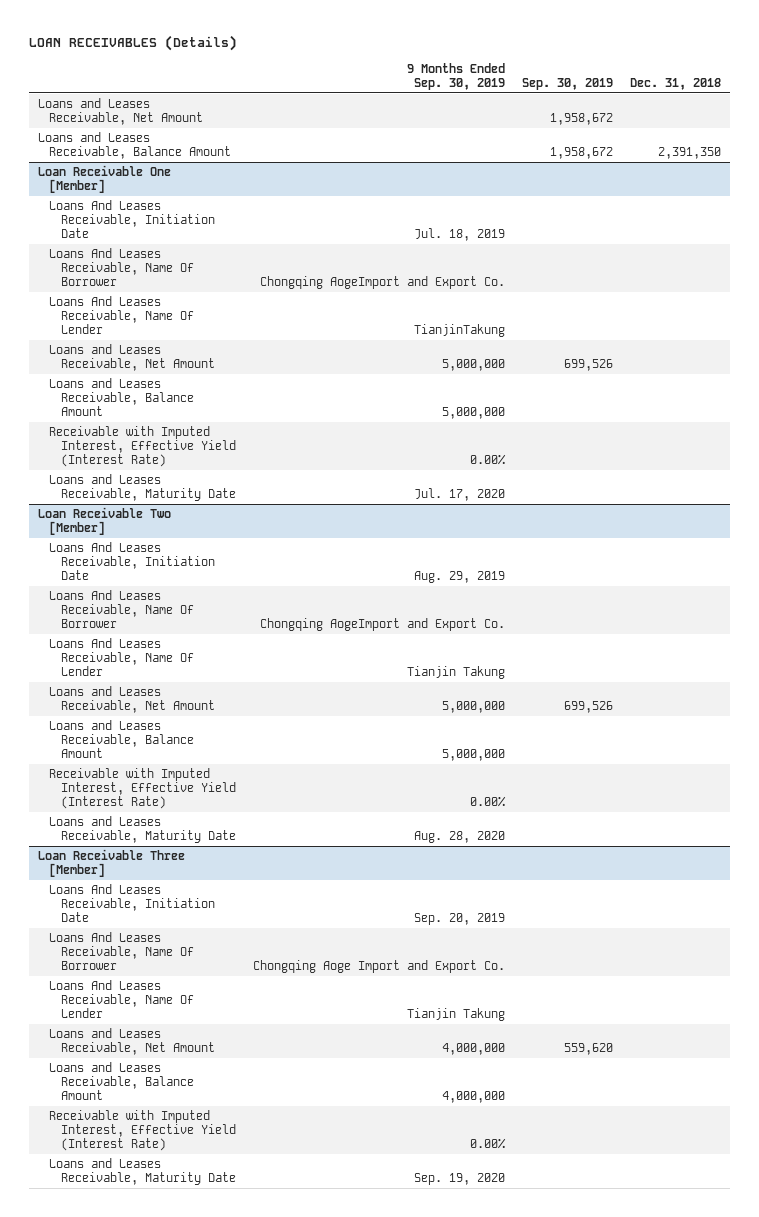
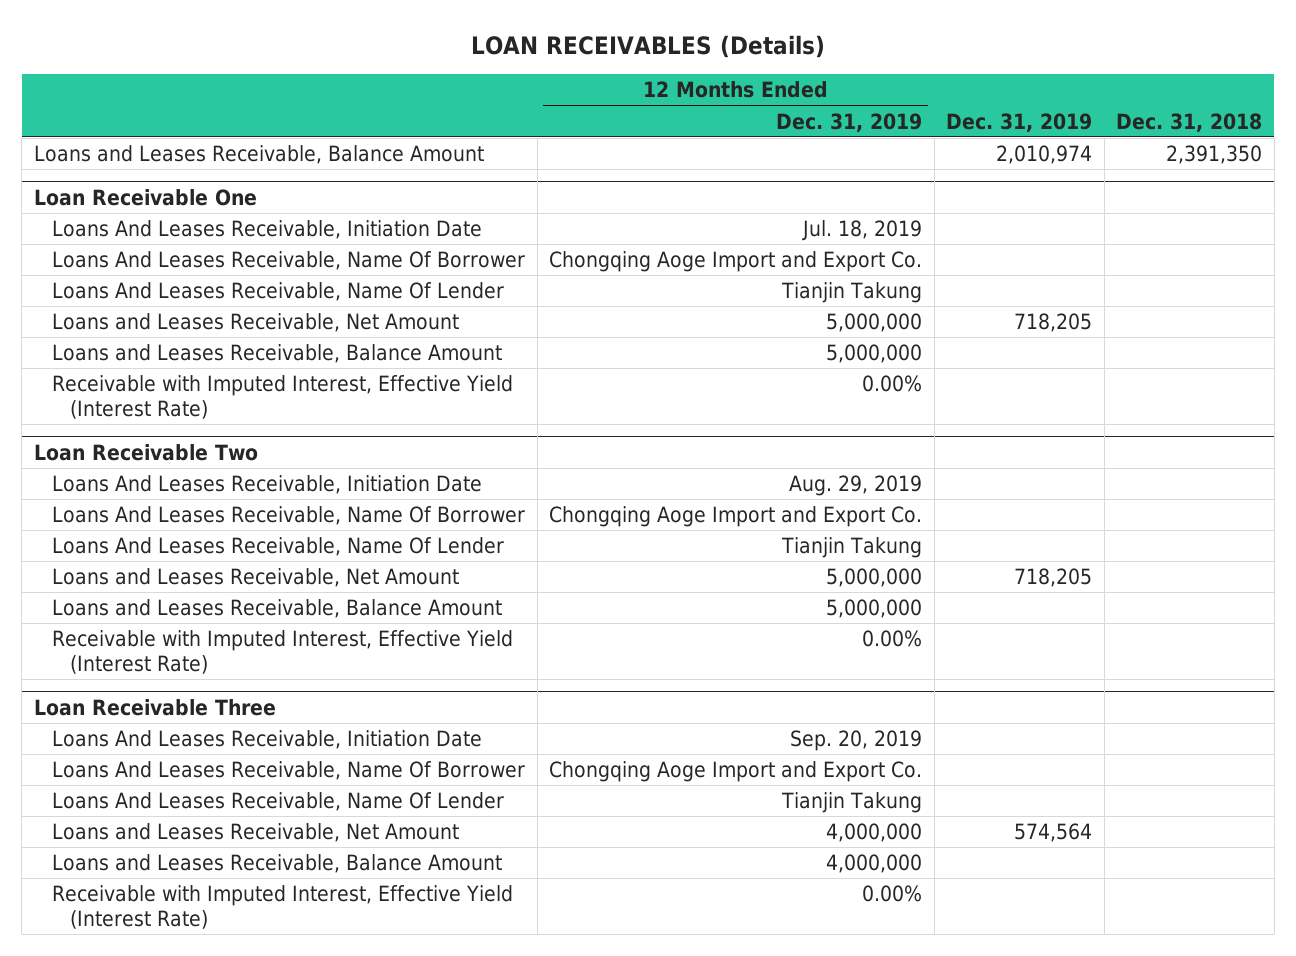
- | 9 Months Ended Sep. 30, 2019 | Sep. 30, 2019 | Dec. 31, 2018
+ | 12 Months Ended Dec. 31, 2019 | Dec. 31, 2019 | Dec. 31, 2018
- Loans and Leases Receivable, Net Amount | | 1,958,672 |
- Loan Receivable One [Member]
+ Loan Receivable One
- Loans and Leases Receivable, Maturity Date | Jul. 17, 2020 | |
- Loan Receivable Two [Member]
+ Loan Receivable Two
- Loans and Leases Receivable, Maturity Date | Aug. 28, 2020 | |
- Loan Receivable Three [Member]
+ Loan Receivable Three
- Loans and Leases Receivable, Maturity Date | Sep. 19, 2020 | |

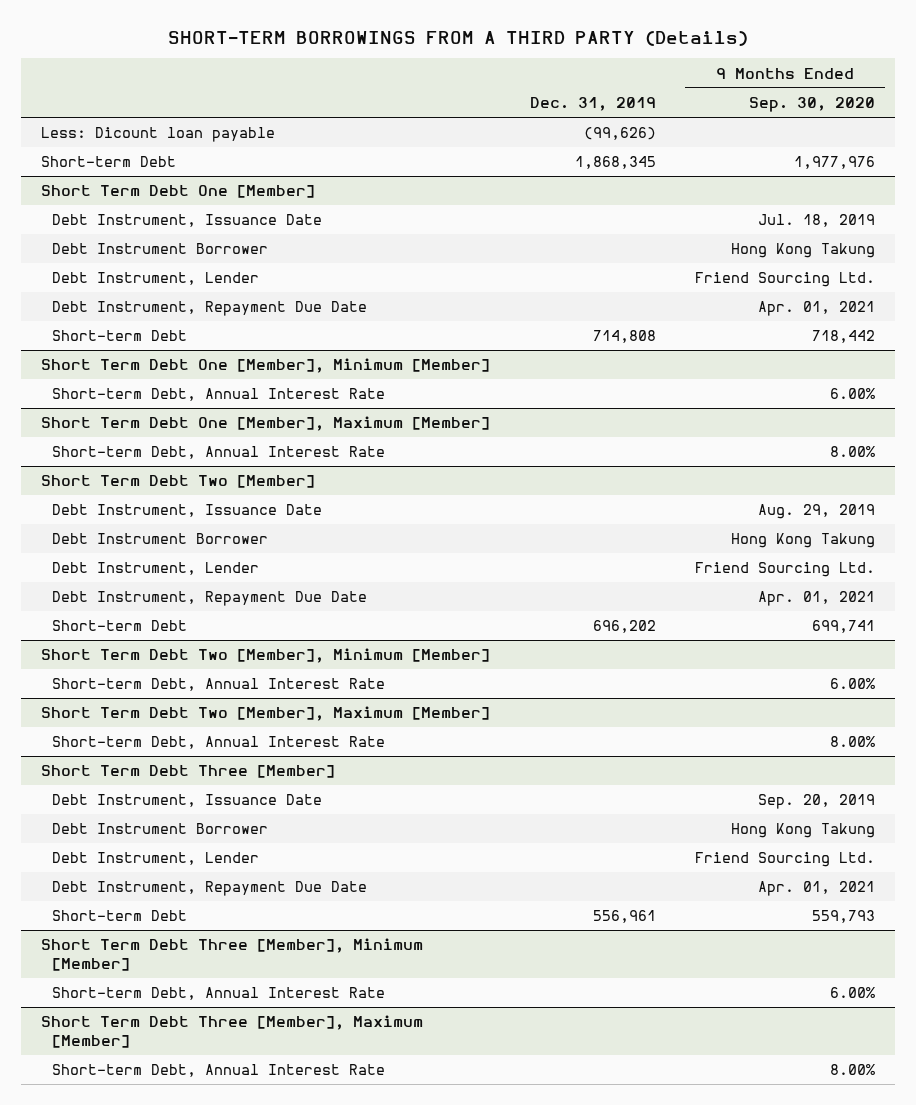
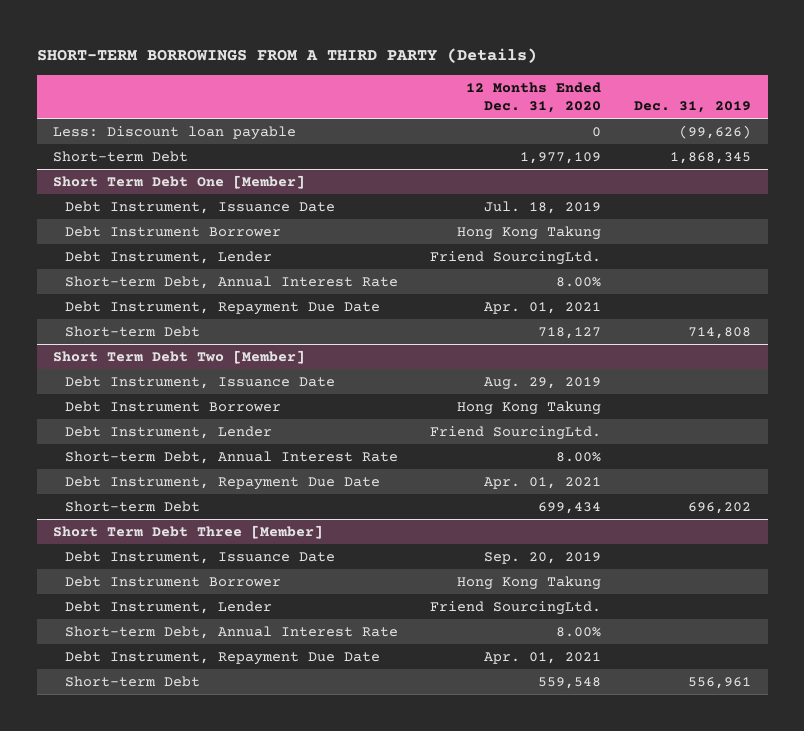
- | Dec. 31, 2019 | 9 Months Ended Sep. 30, 2020
+ | 12 Months Ended Dec. 31, 2020 | Dec. 31, 2019
- Less: Dicount loan payable | (99,626) |
+ Less: Discount loan payable | 0 | (99,626)
@ Short Term Debt One [Member]
+ Short-term Debt, Annual Interest Rate | 8.00% |
- Short Term Debt One [Member], Minimum [Member]
- Short-term Debt, Annual Interest Rate | | 6.00%
- Short Term Debt One [Member], Maximum [Member]
- Short-term Debt, Annual Interest Rate | | 8.00%
@ Short Term Debt Two [Member]
+ Short-term Debt, Annual Interest Rate | 8.00% |
- Short Term Debt Two [Member], Minimum [Member]
- Short-term Debt, Annual Interest Rate | | 6.00%
- Short Term Debt Two [Member], Maximum [Member]
- Short-term Debt, Annual Interest Rate | | 8.00%
@ Short Term Debt Three [Member]
+ Short-term Debt, Annual Interest Rate | 8.00% |
- Short Term Debt Three [Member], Minimum [Member]
- Short-term Debt, Annual Interest Rate | | 6.00%
- Short Term Debt Three [Member], Maximum [Member]
- Short-term Debt, Annual Interest Rate | | 8.00%

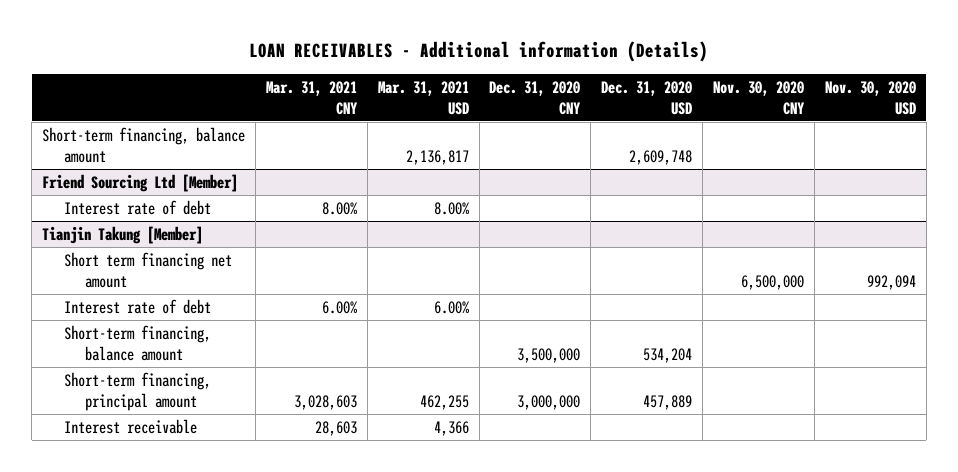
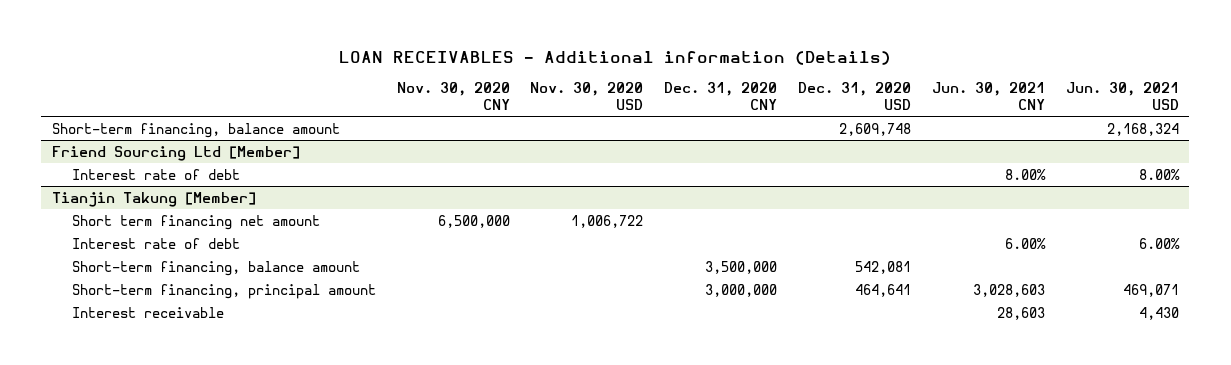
- | Mar. 31, 2021 CNY | Mar. 31, 2021 USD | Dec. 31, 2020 CNY | Dec. 31, 2020 USD | Nov. 30, 2020 CNY | Nov. 30, 2020 USD
+ | Nov. 30, 2020 CNY | Nov. 30, 2020 USD | Dec. 31, 2020 CNY | Dec. 31, 2020 USD | Jun. 30, 2021 CNY | Jun. 30, 2021 USD
@ Tianjin Takung [Member]
- Short term financing net amount | | | | | 6,500,000 | 992,094
+ Short term financing net amount | 6,500,000 | 1,006,722 | | | |
- Short-term financing, balance amount | | | 3,500,000 | 534,204 | |
- Short-term financing, principal amount | 3,028,603 | 462,255 | 3,000,000 | 457,889 | |
+ Short-term financing, balance amount | | | 3,500,000 | 542,081 | |
+ Short-term financing, principal amount | | | 3,000,000 | 464,641 | 3,028,603 | 469,071

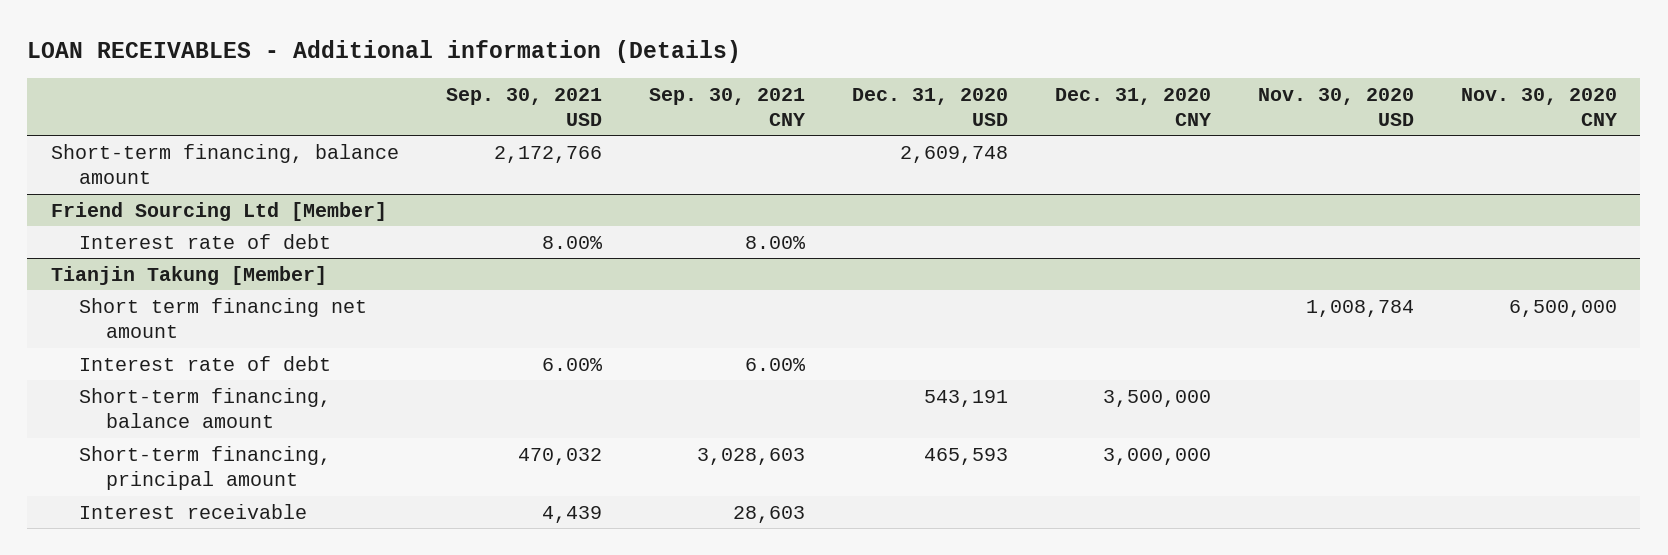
- | Nov. 30, 2020 CNY | Nov. 30, 2020 USD | Dec. 31, 2020 CNY | Dec. 31, 2020 USD | Jun. 30, 2021 CNY | Jun. 30, 2021 USD
+ | Sep. 30, 2021 USD | Sep. 30, 2021 CNY | Dec. 31, 2020 USD | Dec. 31, 2020 CNY | Nov. 30, 2020 USD | Nov. 30, 2020 CNY
@ Tianjin Takung [Member]
- Short term financing net amount | 6,500,000 | 1,006,722 | | | |
+ Short term financing net amount | | | | | 1,008,784 | 6,500,000
- Short-term financing, balance amount | | | 3,500,000 | 542,081 | |
- Short-term financing, principal amount | | | 3,000,000 | 464,641 | 3,028,603 | 469,071
+ Short-term financing, balance amount | | | 543,191 | 3,500,000 | |
+ Short-term financing, principal amount | 470,032 | 3,028,603 | 465,593 | 3,000,000 | |

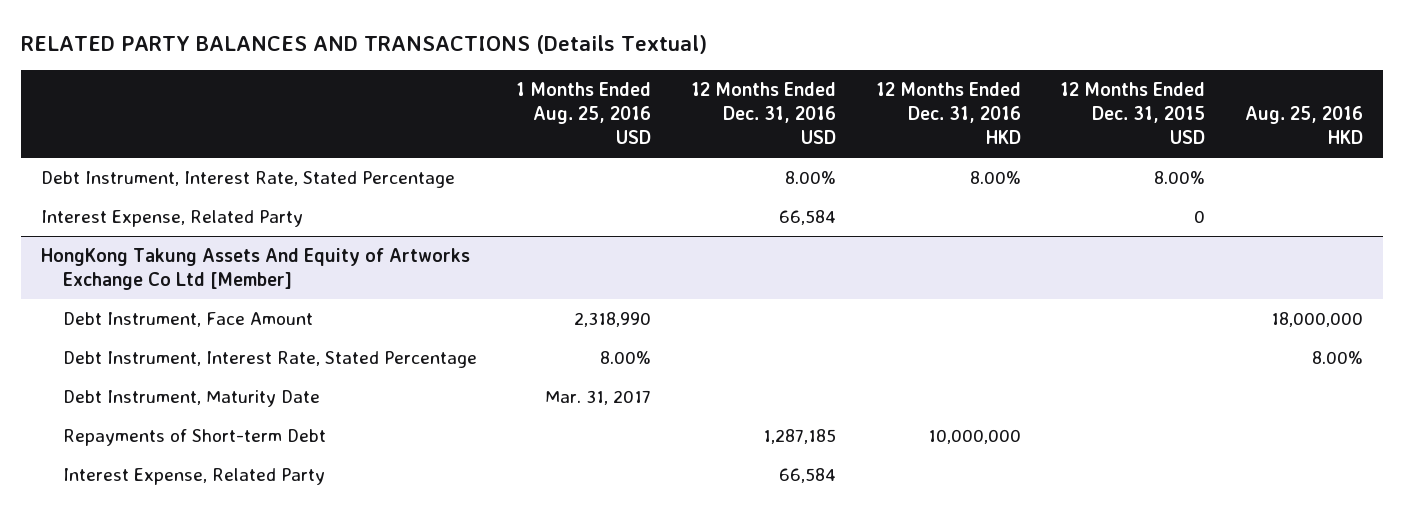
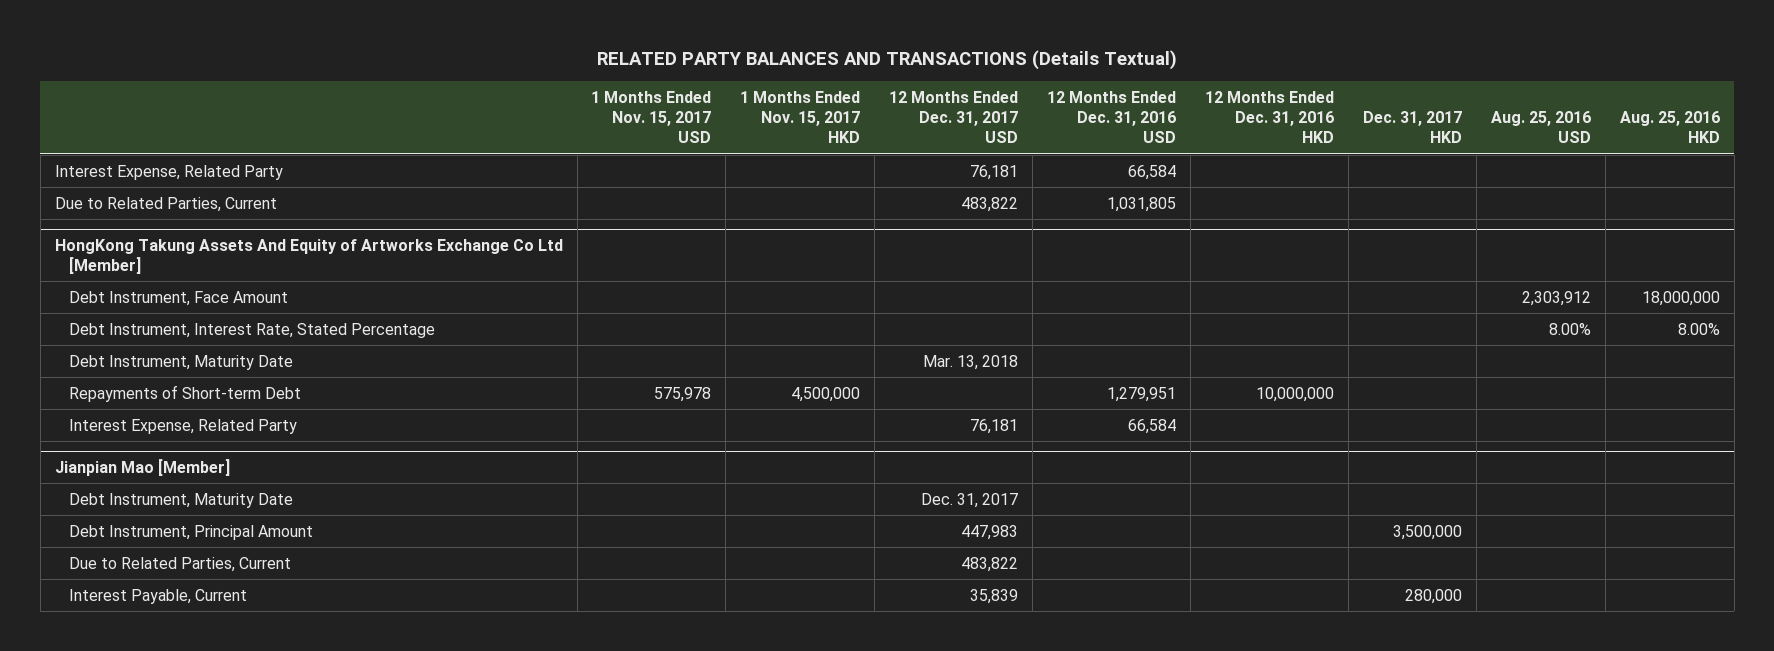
- | 1 Months Ended Aug. 25, 2016 USD | 12 Months Ended Dec. 31, 2016 USD | 12 Months Ended Dec. 31, 2016 HKD | 12 Months Ended Dec. 31, 2015 USD | Aug. 25, 2016 HKD
+ | 1 Months Ended Nov. 15, 2017 USD | 1 Months Ended Nov. 15, 2017 HKD | 12 Months Ended Dec. 31, 2017 USD | 12 Months Ended Dec. 31, 2016 USD | 12 Months Ended Dec. 31, 2016 HKD | Dec. 31, 2017 HKD | Aug. 25, 2016 USD | Aug. 25, 2016 HKD
- Debt Instrument, Interest Rate, Stated Percentage | | 8.00% | 8.00% | 8.00% |
+ Due to Related Parties, Current | | | 483,822 | 1,031,805 | | | |
@ HongKong Takung Assets And Equity of Artworks Exchange Co Ltd [Member]
- Repayments of Short-term Debt | | 1,287,185 | 10,000,000 | |
+ Repayments of Short-term Debt | 575,978 | 4,500,000 | | 1,279,951 | 10,000,000 | | |
+ Jianpian Mao [Member]
+ Debt Instrument, Maturity Date | | | Dec. 31, 2017 | | | | |
+ Debt Instrument, Principal Amount | | | 447,983 | | | 3,500,000 | |
+ Due to Related Parties, Current | | | 483,822 | | | | |
+ Interest Payable, Current | | | 35,839 | | | 280,000 | |

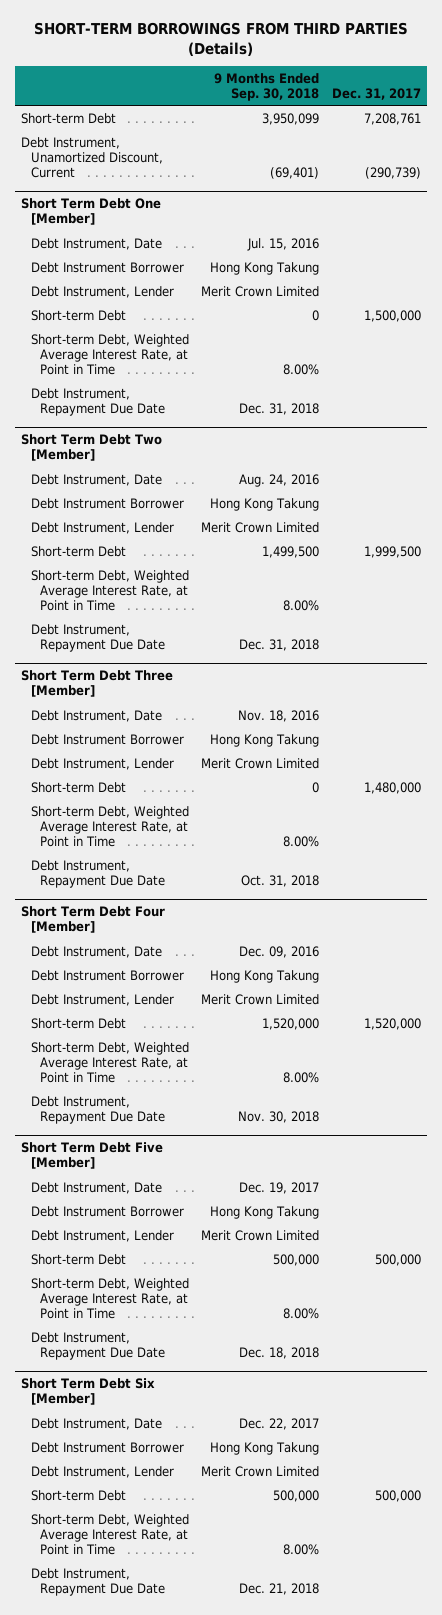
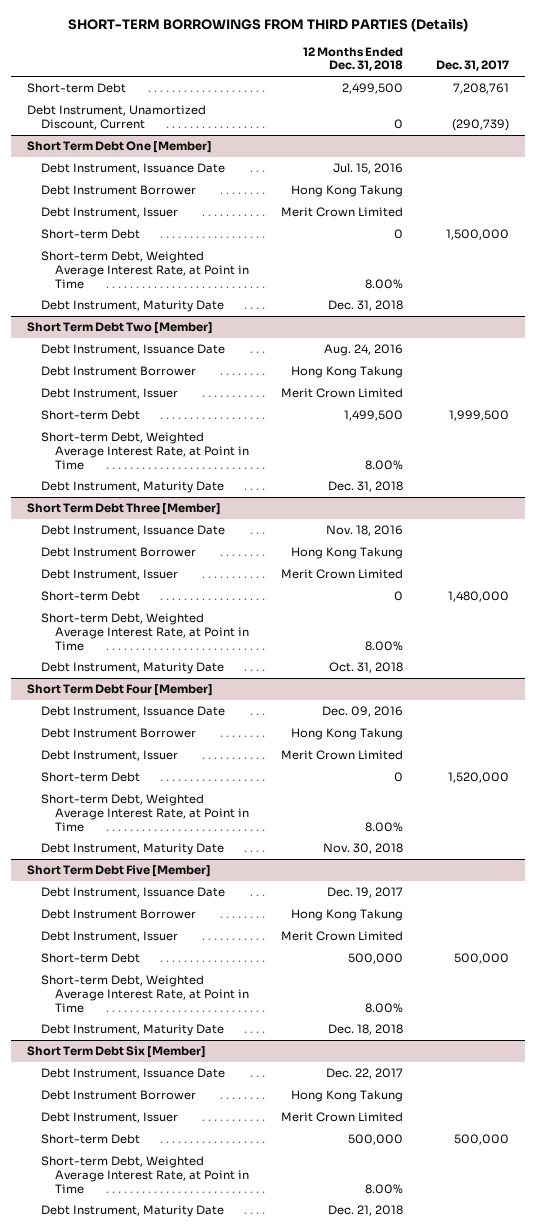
- | 9 Months Ended Sep. 30, 2018 | Dec. 31, 2017
+ | 12 Months Ended Dec. 31, 2018 | Dec. 31, 2017
@ Short Term Debt One [Member]
- Debt Instrument, Date | Jul. 15, 2016 |
+ Debt Instrument, Issuance Date | Jul. 15, 2016 |
- Debt Instrument, Lender | Merit Crown Limited |
+ Debt Instrument, Issuer | Merit Crown Limited |
- Debt Instrument, Repayment Due Date | Dec. 31, 2018 |
+ Debt Instrument, Maturity Date | Dec. 31, 2018 |
@ Short Term Debt Two [Member]
- Debt Instrument, Date | Aug. 24, 2016 |
+ Debt Instrument, Issuance Date | Aug. 24, 2016 |
- Debt Instrument, Lender | Merit Crown Limited |
+ Debt Instrument, Issuer | Merit Crown Limited |
- Debt Instrument, Repayment Due Date | Dec. 31, 2018 |
+ Debt Instrument, Maturity Date | Dec. 31, 2018 |
@ Short Term Debt Three [Member]
- Debt Instrument, Date | Nov. 18, 2016 |
+ Debt Instrument, Issuance Date | Nov. 18, 2016 |
- Debt Instrument, Lender | Merit Crown Limited |
+ Debt Instrument, Issuer | Merit Crown Limited |
- Debt Instrument, Repayment Due Date | Oct. 31, 2018 |
+ Debt Instrument, Maturity Date | Oct. 31, 2018 |
@ Short Term Debt Four [Member]
- Debt Instrument, Date | Dec. 09, 2016 |
+ Debt Instrument, Issuance Date | Dec. 09, 2016 |
- Debt Instrument, Lender | Merit Crown Limited |
+ Debt Instrument, Issuer | Merit Crown Limited |
- Debt Instrument, Repayment Due Date | Nov. 30, 2018 |
+ Debt Instrument, Maturity Date | Nov. 30, 2018 |
@ Short Term Debt Five [Member]
- Debt Instrument, Date | Dec. 19, 2017 |
+ Debt Instrument, Issuance Date | Dec. 19, 2017 |
- Debt Instrument, Lender | Merit Crown Limited |
+ Debt Instrument, Issuer | Merit Crown Limited |
- Debt Instrument, Repayment Due Date | Dec. 18, 2018 |
+ Debt Instrument, Maturity Date | Dec. 18, 2018 |
@ Short Term Debt Six [Member]
- Debt Instrument, Date | Dec. 22, 2017 |
+ Debt Instrument, Issuance Date | Dec. 22, 2017 |
- Debt Instrument, Lender | Merit Crown Limited |
+ Debt Instrument, Issuer | Merit Crown Limited |
- Debt Instrument, Repayment Due Date | Dec. 21, 2018 |
+ Debt Instrument, Maturity Date | Dec. 21, 2018 |

